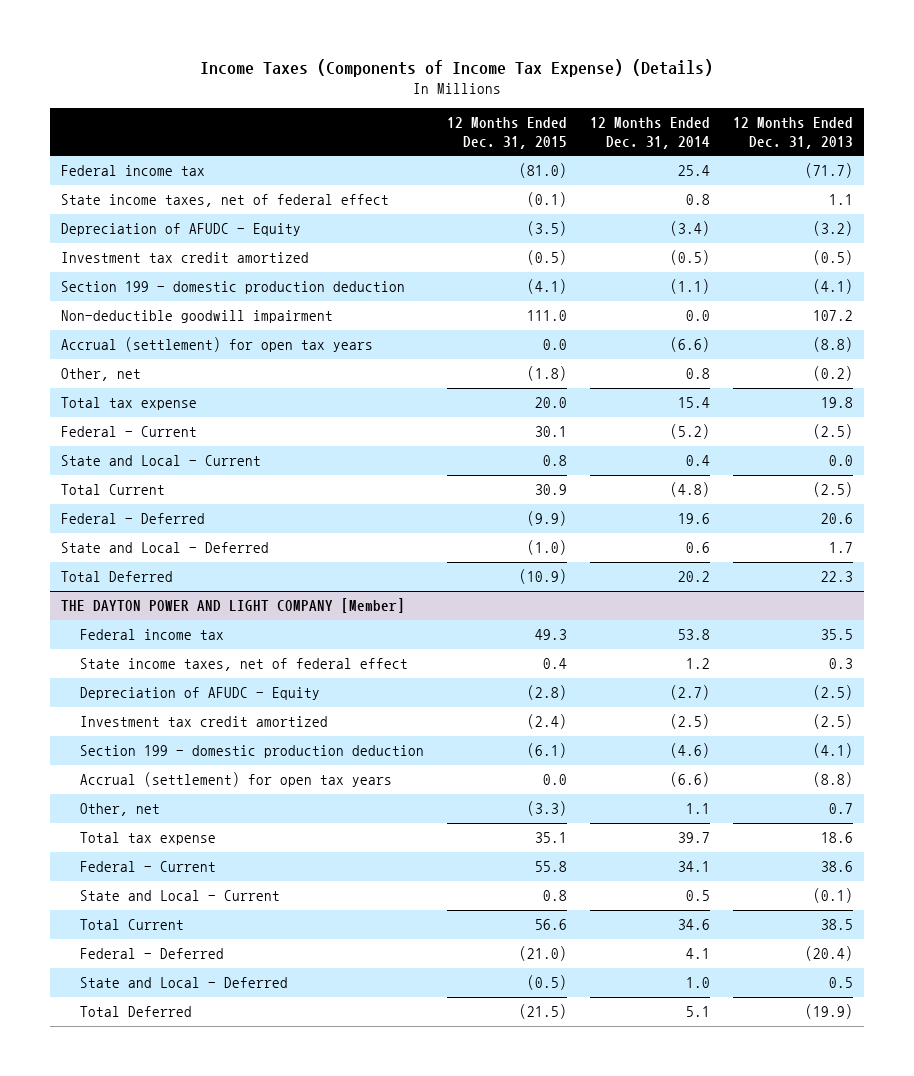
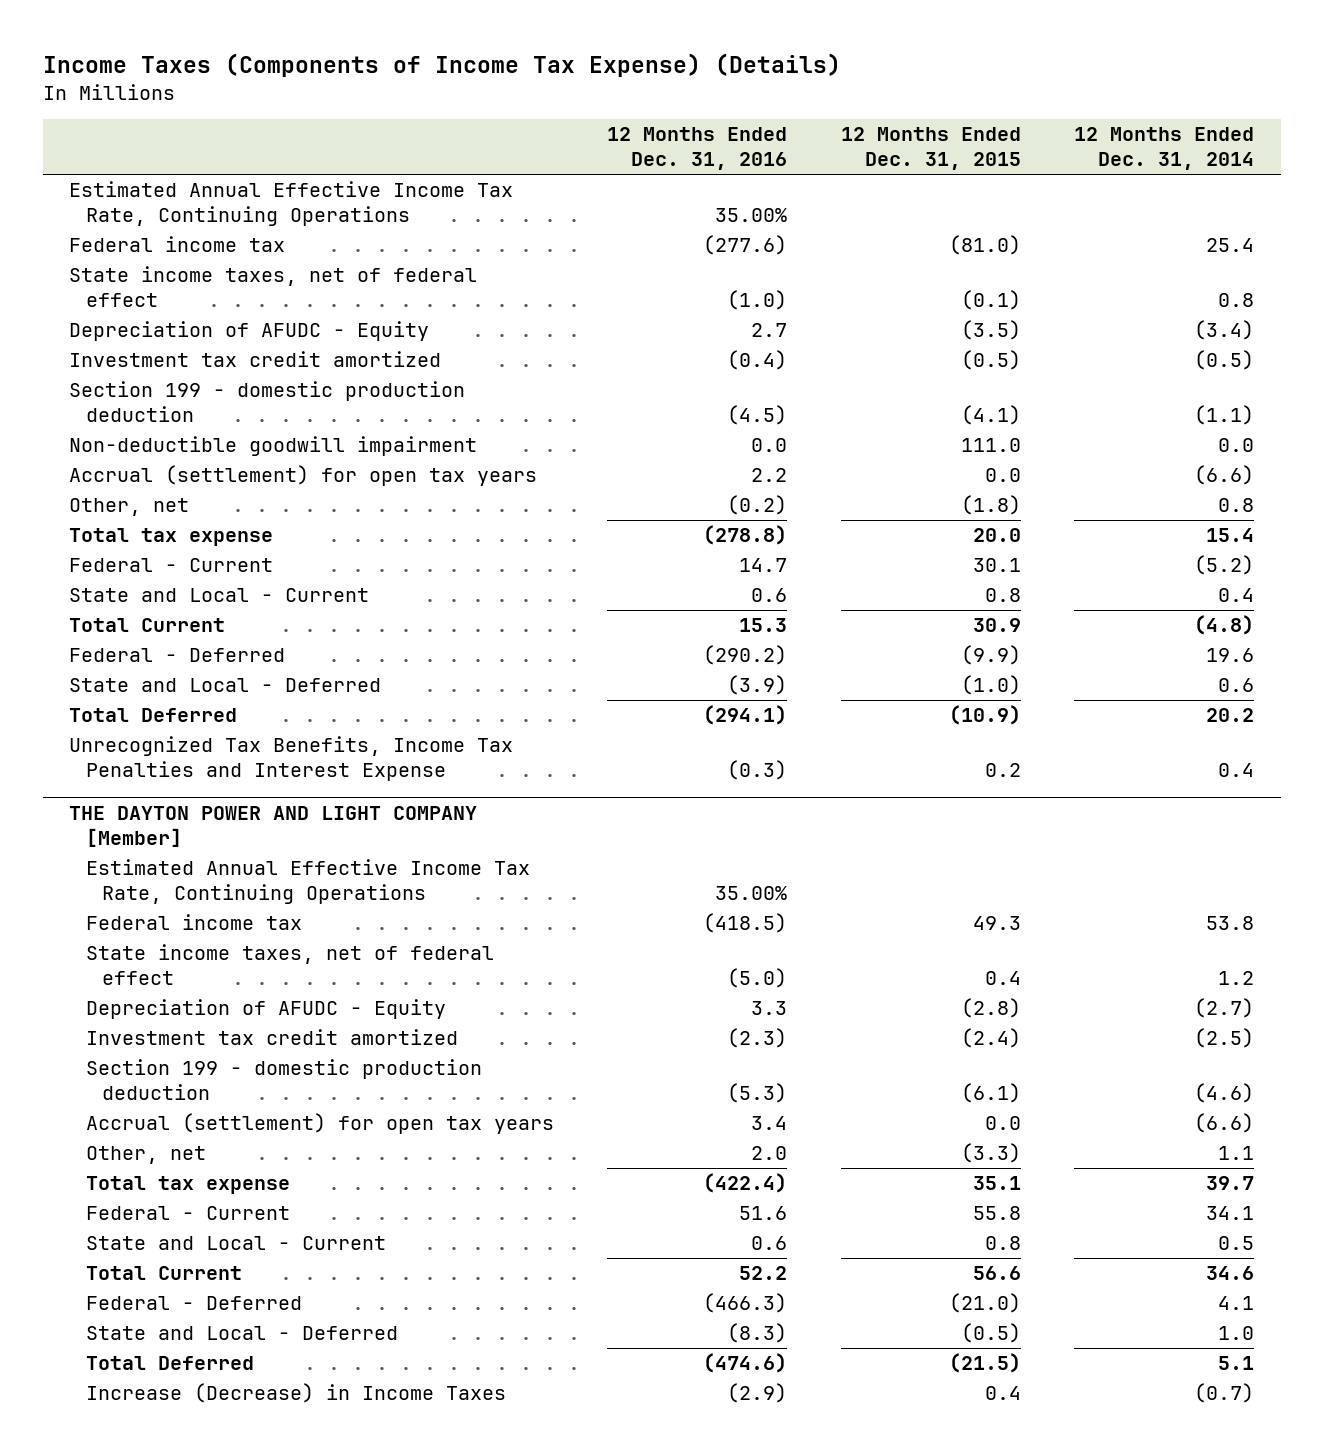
- | 12 Months Ended Dec. 31, 2015 | 12 Months Ended Dec. 31, 2014 | 12 Months Ended Dec. 31, 2013
+ | 12 Months Ended Dec. 31, 2016 | 12 Months Ended Dec. 31, 2015 | 12 Months Ended Dec. 31, 2014
+ Estimated Annual Effective Income Tax Rate, Continuing Operations | 35.00% | |
+ Unrecognized Tax Benefits, Income Tax Penalties and Interest Expense | (0.3) | 0.2 | 0.4
@ THE DAYTON POWER AND LIGHT COMPANY [Member]
+ Estimated Annual Effective Income Tax Rate, Continuing Operations | 35.00% | |
+ Increase (Decrease) in Income Taxes | (2.9) | 0.4 | (0.7)

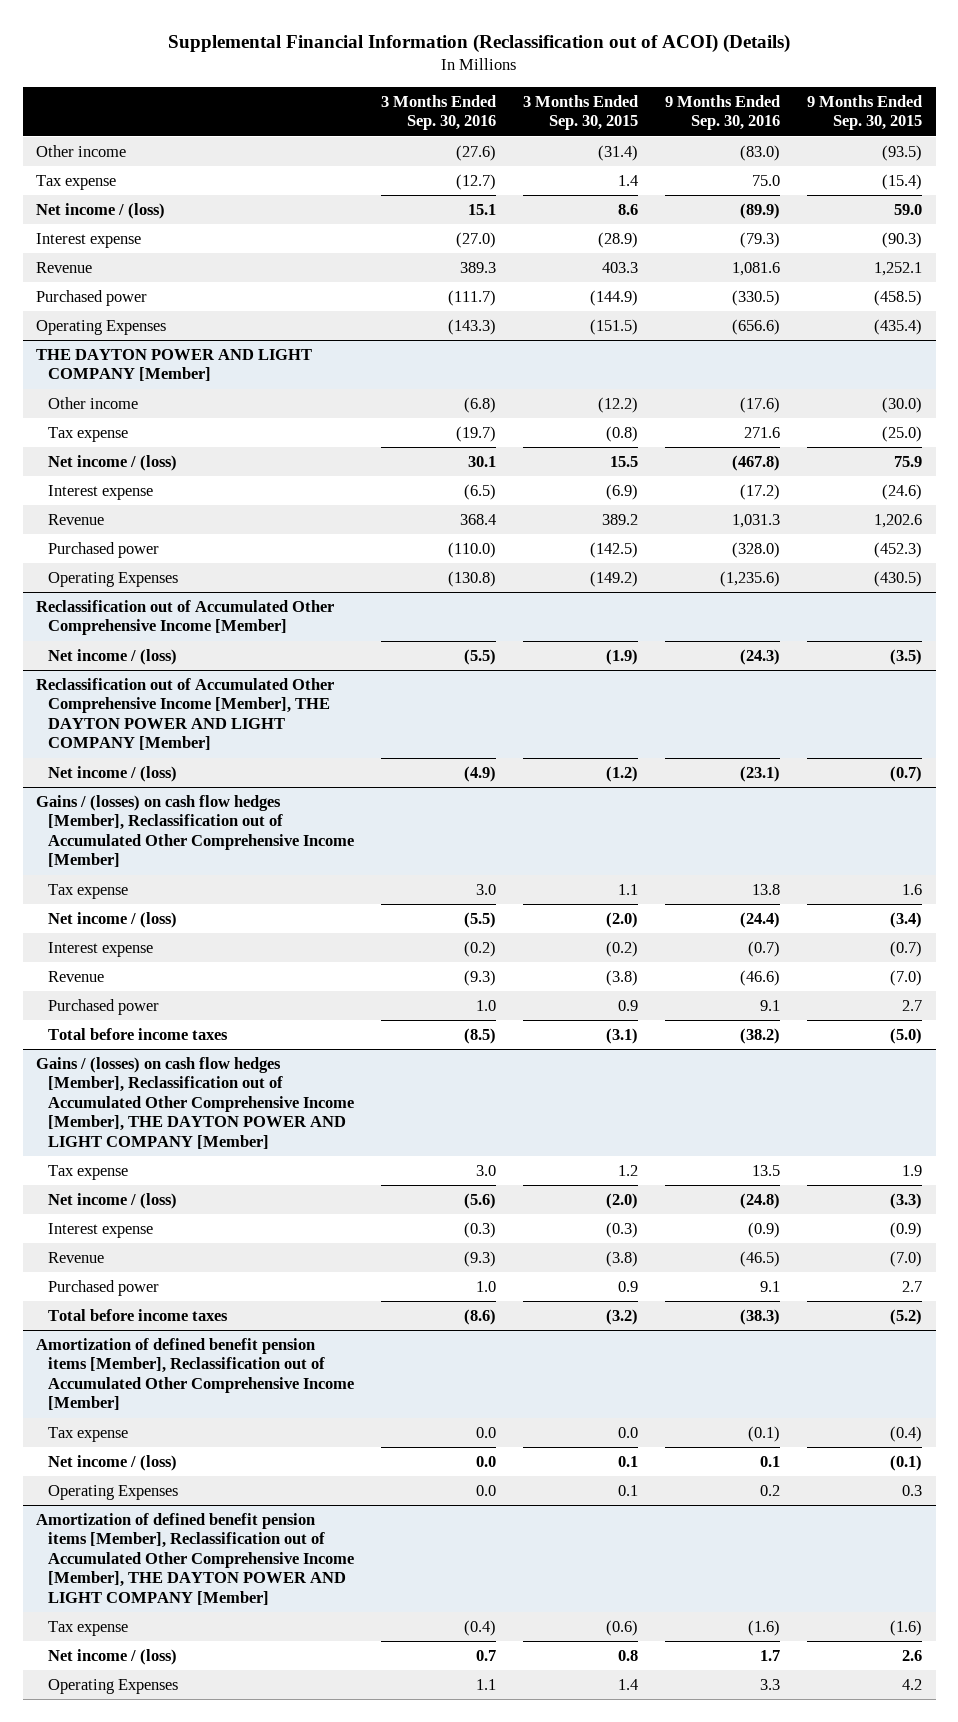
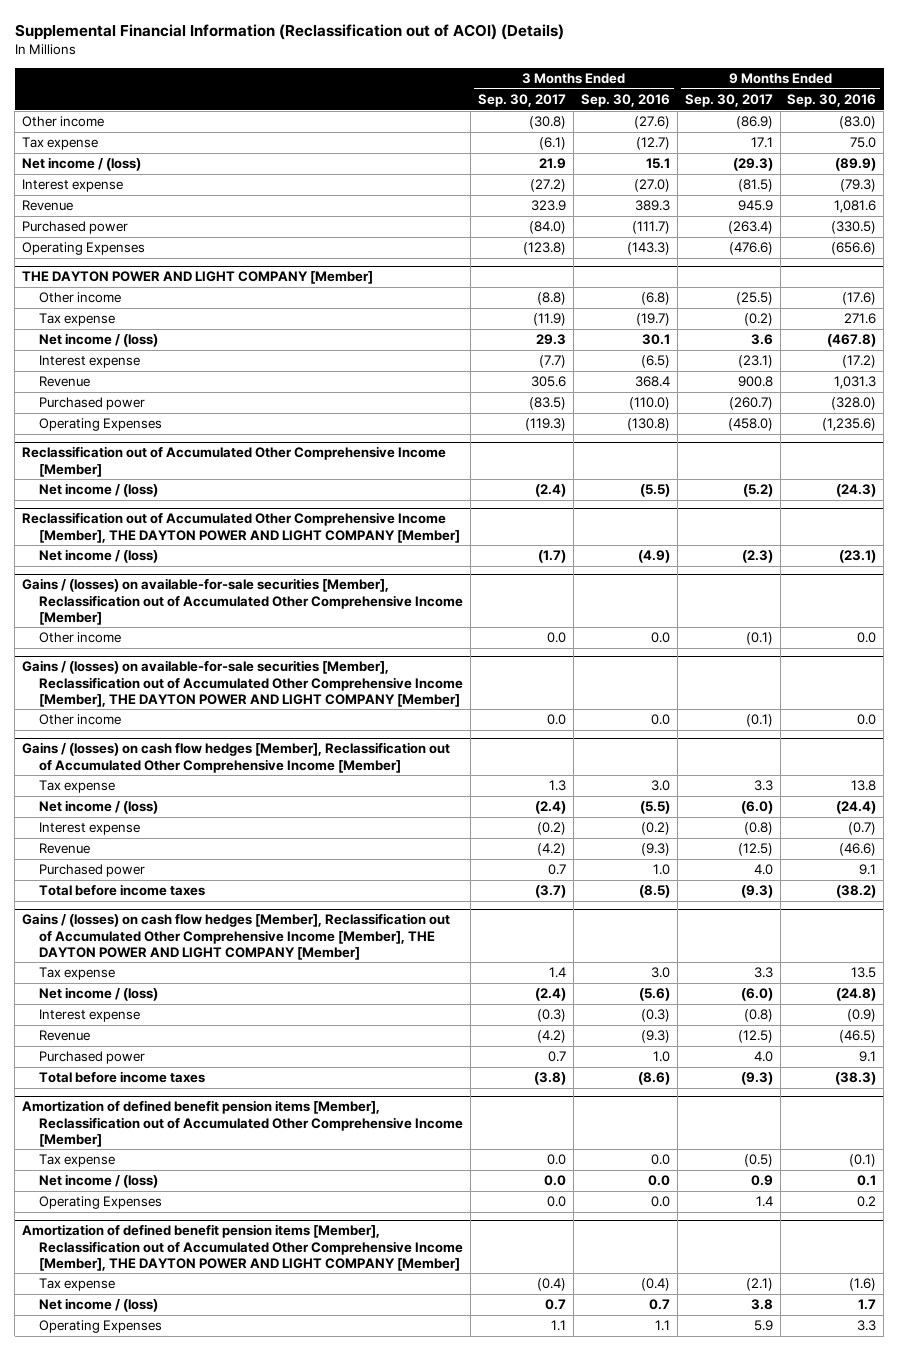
- | 3 Months Ended Sep. 30, 2016 | 3 Months Ended Sep. 30, 2015 | 9 Months Ended Sep. 30, 2016 | 9 Months Ended Sep. 30, 2015
+ | 3 Months Ended Sep. 30, 2017 | 3 Months Ended Sep. 30, 2016 | 9 Months Ended Sep. 30, 2017 | 9 Months Ended Sep. 30, 2016
+ Gains / (losses) on available-for-sale securities [Member], Reclassification out of Accumulated Other Comprehensive Income [Member]
+ Other income | 0.0 | 0.0 | (0.1) | 0.0
+ Gains / (losses) on available-for-sale securities [Member], Reclassification out of Accumulated Other Comprehensive Income [Member], THE DAYTON POWER AND LIGHT COMPANY [Member]
+ Other income | 0.0 | 0.0 | (0.1) | 0.0

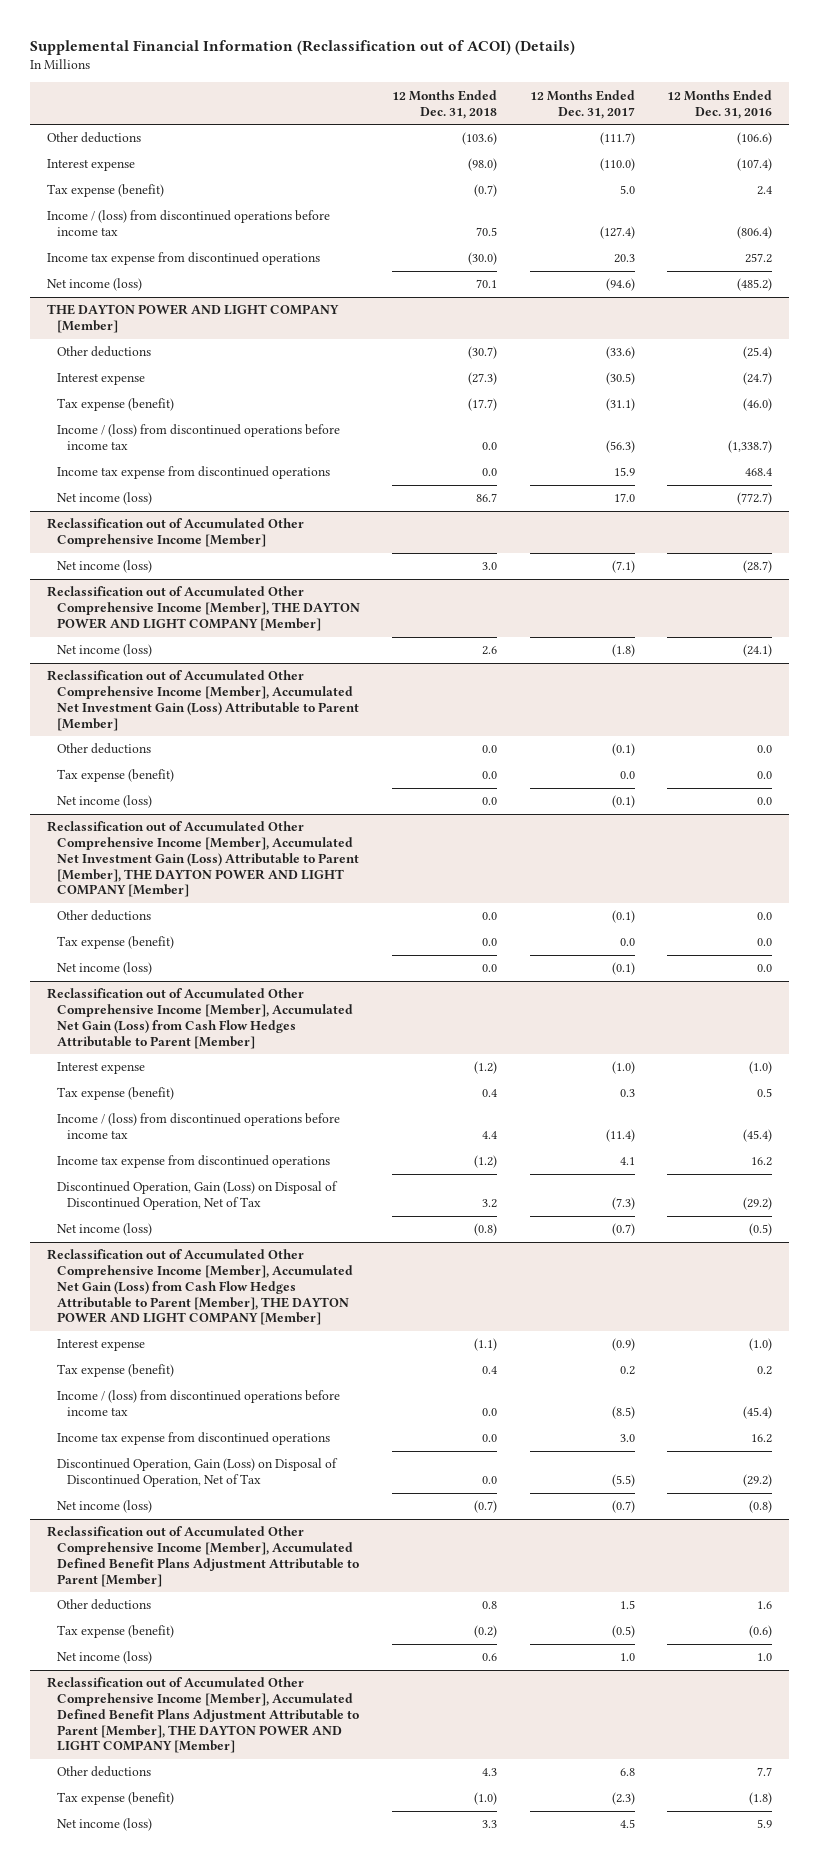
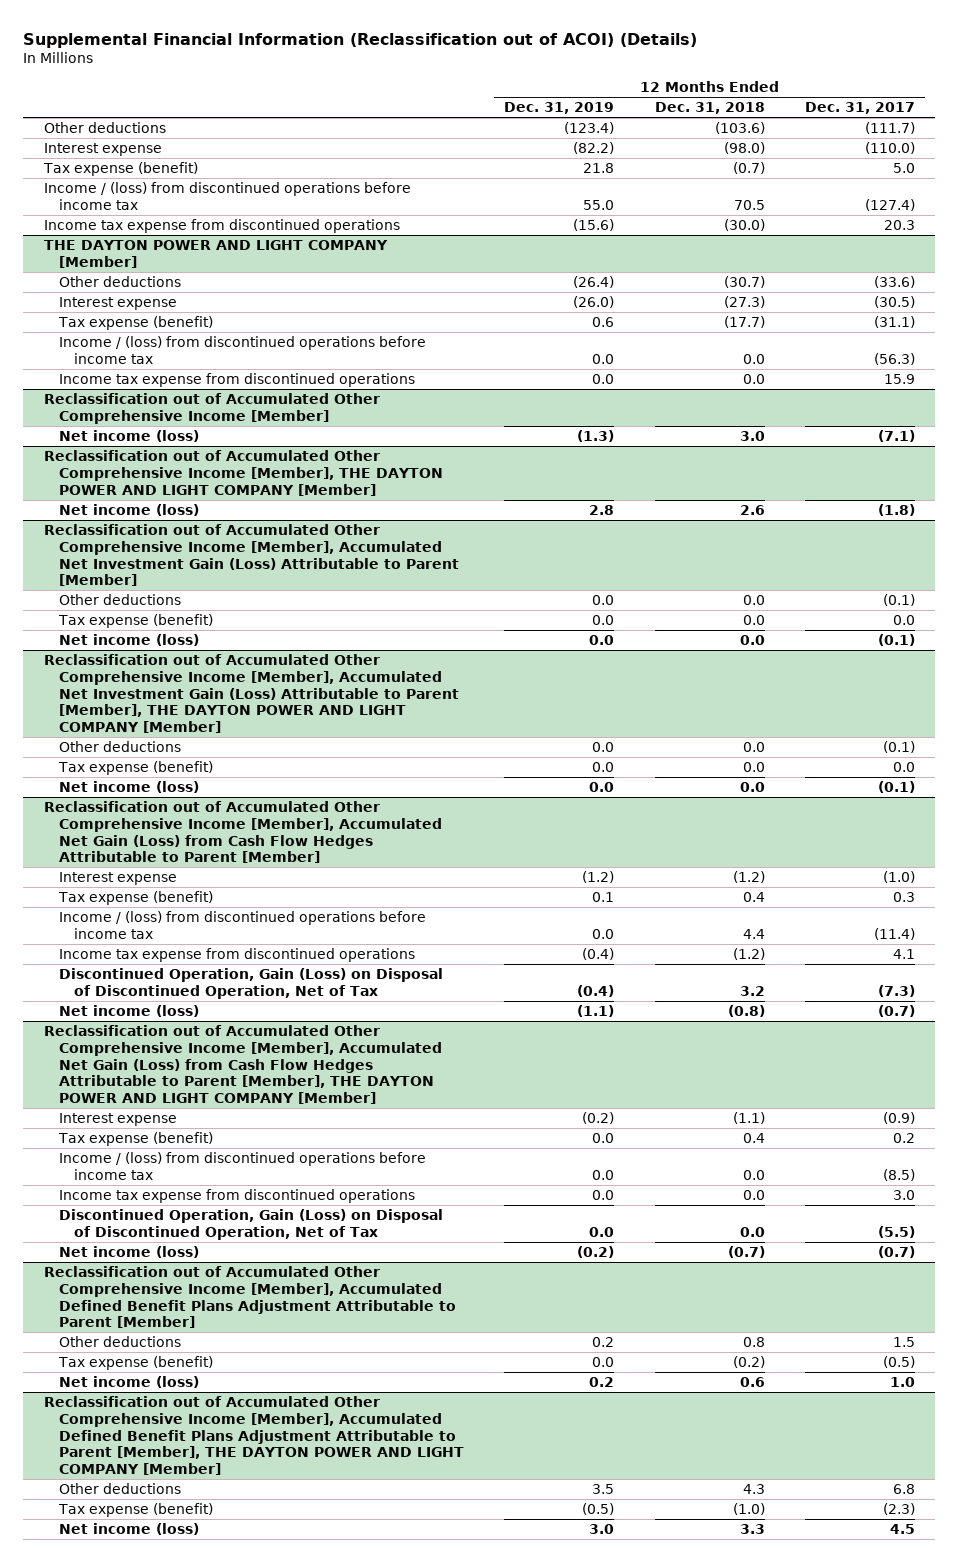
- | 12 Months Ended Dec. 31, 2018 | 12 Months Ended Dec. 31, 2017 | 12 Months Ended Dec. 31, 2016
+ | 12 Months Ended Dec. 31, 2019 | 12 Months Ended Dec. 31, 2018 | 12 Months Ended Dec. 31, 2017
- Net income (loss) | 70.1 | (94.6) | (485.2)
@ THE DAYTON POWER AND LIGHT COMPANY [Member]
- Net income (loss) | 86.7 | 17.0 | (772.7)

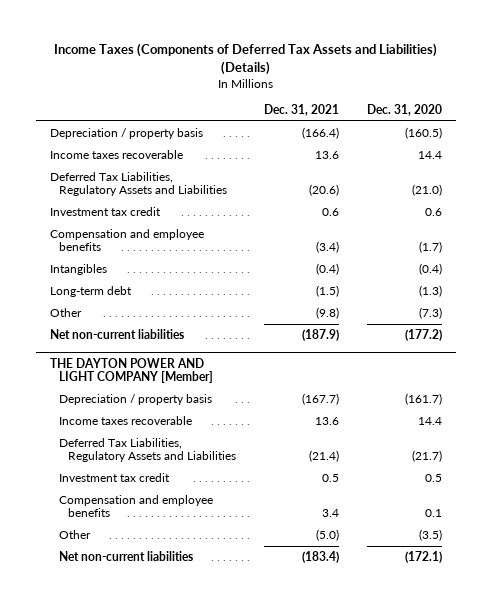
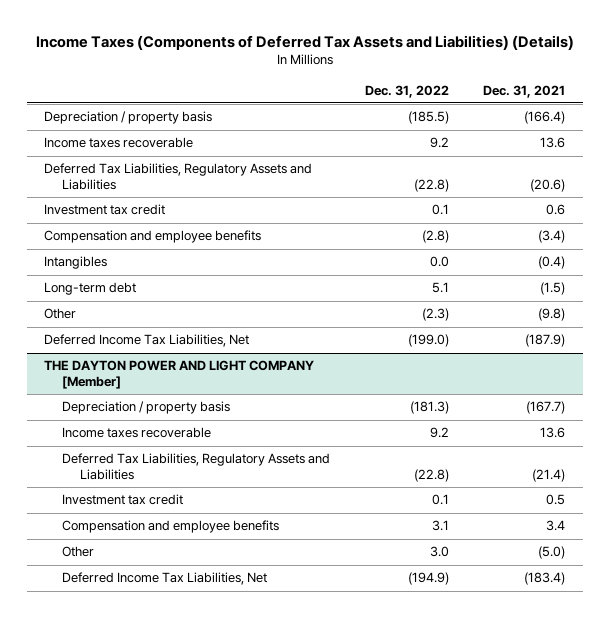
- | Dec. 31, 2021 | Dec. 31, 2020
+ | Dec. 31, 2022 | Dec. 31, 2021
- Net non-current liabilities | (187.9) | (177.2)
+ Deferred Income Tax Liabilities, Net | (199.0) | (187.9)
@ THE DAYTON POWER AND LIGHT COMPANY [Member]
- Net non-current liabilities | (183.4) | (172.1)
+ Deferred Income Tax Liabilities, Net | (194.9) | (183.4)

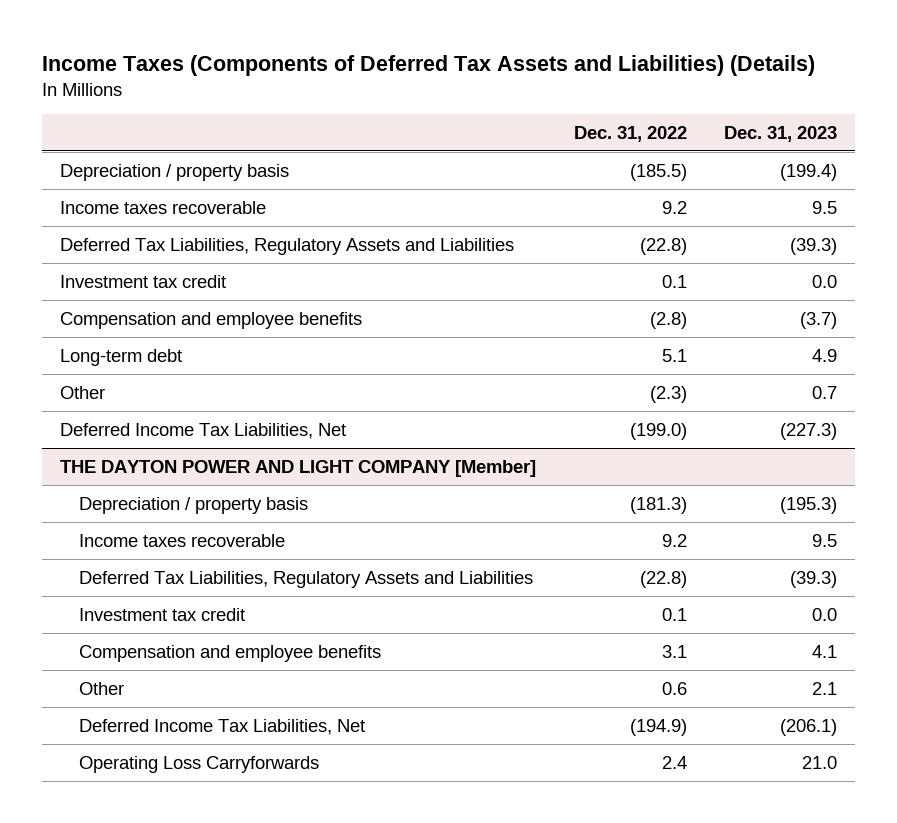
- | Dec. 31, 2022 | Dec. 31, 2021
+ | Dec. 31, 2022 | Dec. 31, 2023
- Intangibles | 0.0 | (0.4)
@ THE DAYTON POWER AND LIGHT COMPANY [Member]
- Other | 3.0 | (5.0)
+ Other | 0.6 | 2.1
+ Operating Loss Carryforwards | 2.4 | 21.0

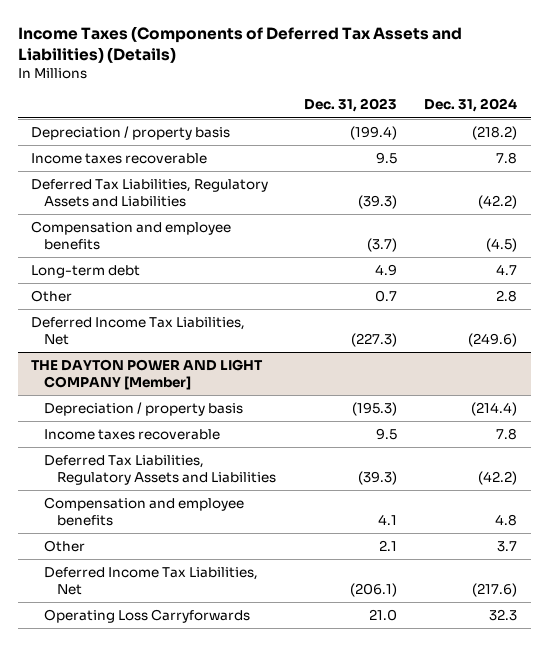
- | Dec. 31, 2022 | Dec. 31, 2023
+ | Dec. 31, 2023 | Dec. 31, 2024
- Investment tax credit | 0.1 | 0.0
@ THE DAYTON POWER AND LIGHT COMPANY [Member]
- Investment tax credit | 0.1 | 0.0

